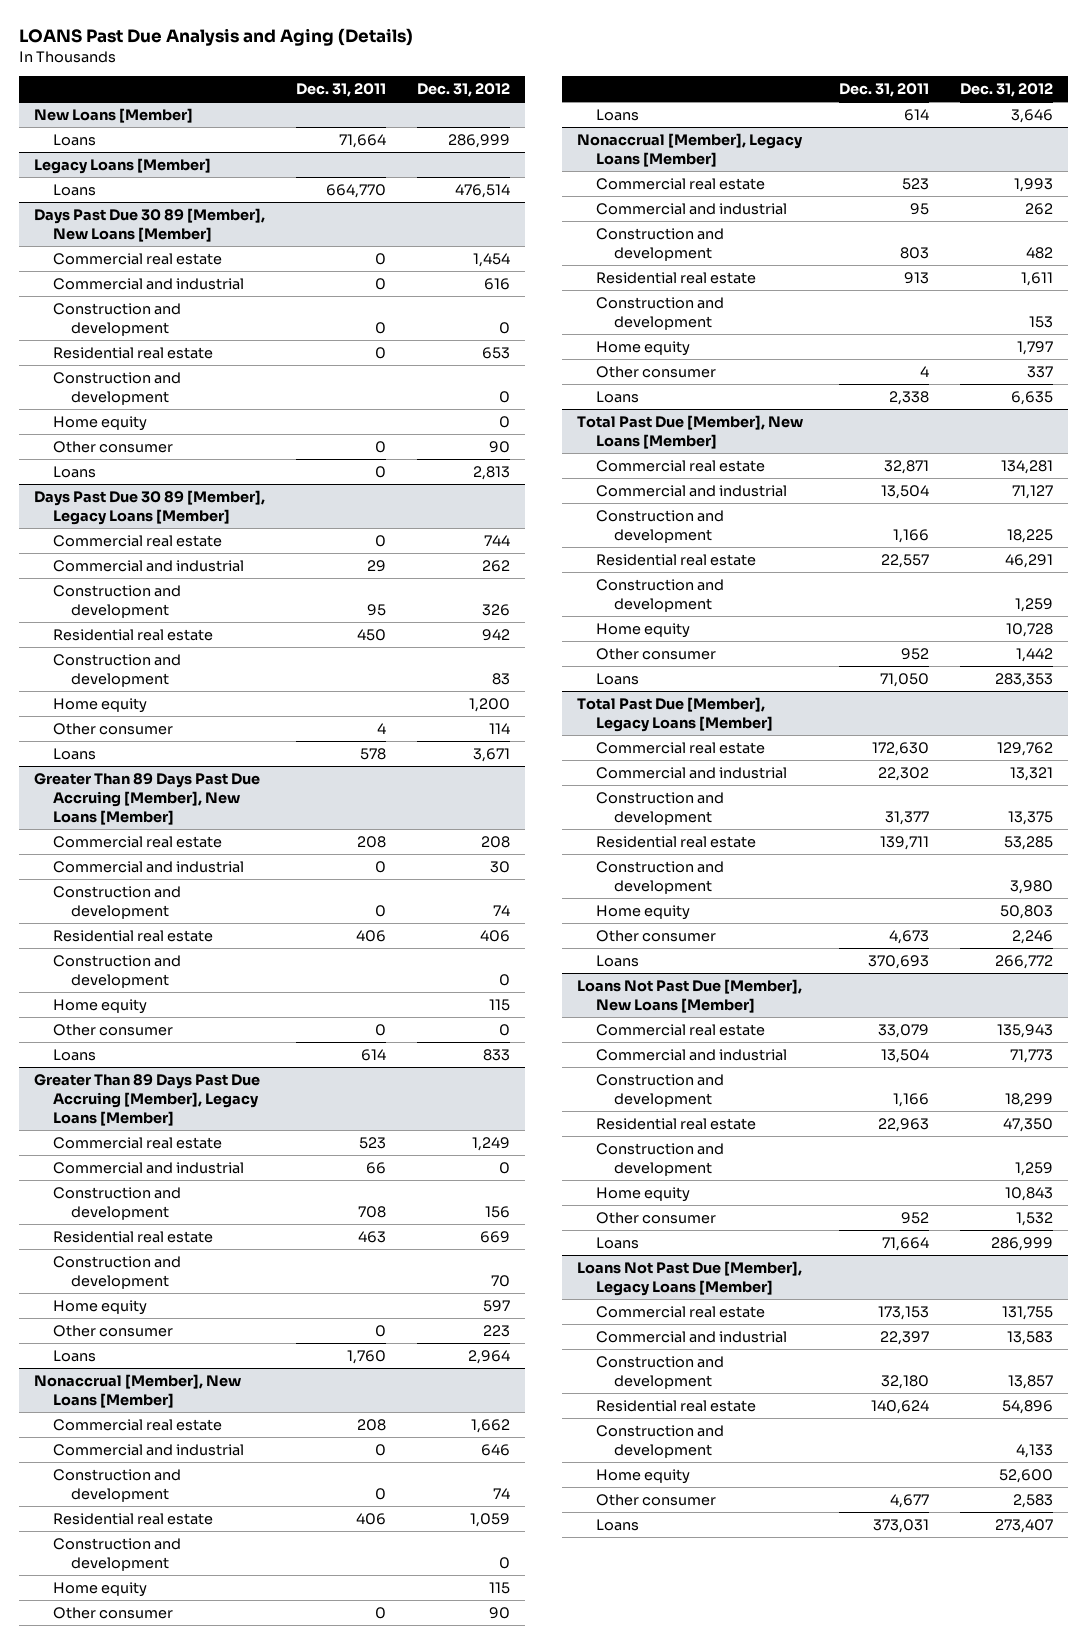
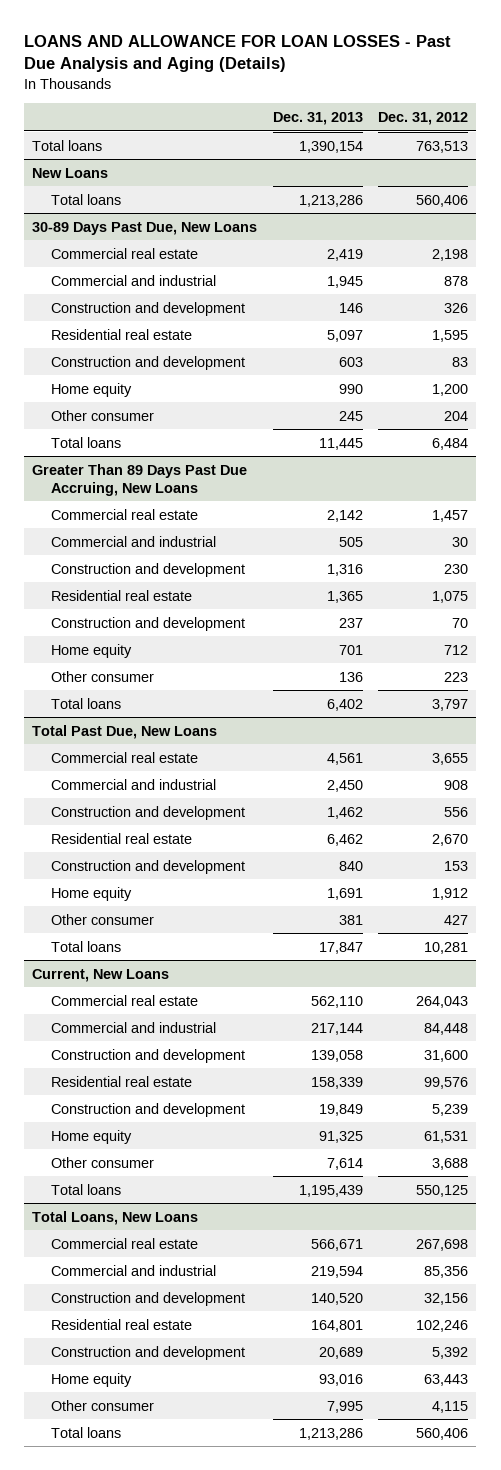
- LOANS Past Due Analysis and Aging (Details)
+ LOANS AND ALLOWANCE FOR LOAN LOSSES - Past Due Analysis and Aging (Details)
- | Dec. 31, 2011 | Dec. 31, 2012
+ | Dec. 31, 2013 | Dec. 31, 2012
- New Loans [Member]
- Loans | 71,664 | 286,999
- Legacy Loans [Member]
- Loans | 664,770 | 476,514
- Days Past Due 30 89 [Member], New Loans [Member]
- Commercial real estate | 0 | 1,454
- Commercial and industrial | 0 | 616
- Construction and development | 0 | 0
- Residential real estate | 0 | 653
- Construction and development | | 0
- Home equity | | 0
- Other consumer | 0 | 90
- Loans | 0 | 2,813
- Days Past Due 30 89 [Member], Legacy Loans [Member]
- Commercial real estate | 0 | 744
- Commercial and industrial | 29 | 262
+ Total loans | 1,390,154 | 763,513
+ New Loans
+ Total loans | 1,213,286 | 560,406
+ 30-89 Days Past Due, New Loans
+ Commercial real estate | 2,419 | 2,198
+ Commercial and industrial | 1,945 | 878
- Residential real estate | 450 | 942
+ Residential real estate | 5,097 | 1,595
- Other consumer | 4 | 114
- Loans | 578 | 3,671
- Greater Than 89 Days Past Due Accruing [Member], New Loans [Member]
- Commercial real estate | 208 | 208
+ Other consumer | 245 | 204
+ Total loans | 11,445 | 6,484
+ Greater Than 89 Days Past Due Accruing, New Loans
+ Commercial real estate | 2,142 | 1,457
- Construction and development | 0 | 74
- Residential real estate | 406 | 406
- Construction and development | | 0
- Home equity | | 115
- Other consumer | 0 | 0
- Loans | 614 | 833
- Greater Than 89 Days Past Due Accruing [Member], Legacy Loans [Member]
- Commercial real estate | 523 | 1,249
- Commercial and industrial | 66 | 0
- Construction and development | 708 | 156
- Residential real estate | 463 | 669
+ Construction and development | 1,316 | 230
+ Residential real estate | 1,365 | 1,075
- Home equity | | 597
+ Home equity | 701 | 712
- Loans | 1,760 | 2,964
- Nonaccrual [Member], New Loans [Member]
- Commercial real estate | 208 | 1,662
- Commercial and industrial | 0 | 646
- Construction and development | 0 | 74
- Residential real estate | 406 | 1,059
- Construction and development | | 0
- Home equity | | 115
- Other consumer | 0 | 90
- Loans | 614 | 3,646
- Nonaccrual [Member], Legacy Loans [Member]
- Commercial real estate | 523 | 1,993
- Commercial and industrial | 95 | 262
- Construction and development | 803 | 482
- Residential real estate | 913 | 1,611
+ Total loans | 6,402 | 3,797
+ Total Past Due, New Loans
+ Commercial real estate | 4,561 | 3,655
+ Commercial and industrial | 2,450 | 908
+ Construction and development | 1,462 | 556
+ Residential real estate | 6,462 | 2,670
- Home equity | | 1,797
- Other consumer | 4 | 337
- Loans | 2,338 | 6,635
- Total Past Due [Member], New Loans [Member]
- Commercial real estate | 32,871 | 134,281
- Commercial and industrial | 13,504 | 71,127
- Construction and development | 1,166 | 18,225
- Residential real estate | 22,557 | 46,291
- Construction and development | | 1,259
- Home equity | | 10,728
- Other consumer | 952 | 1,442
- Loans | 71,050 | 283,353
- Total Past Due [Member], Legacy Loans [Member]
- Commercial real estate | 172,630 | 129,762
- Commercial and industrial | 22,302 | 13,321
- Construction and development | 31,377 | 13,375
- Residential real estate | 139,711 | 53,285
- Construction and development | | 3,980
- Home equity | | 50,803
- Other consumer | 4,673 | 2,246
- Loans | 370,693 | 266,772
- Loans Not Past Due [Member], New Loans [Member]
- Commercial real estate | 33,079 | 135,943
- Commercial and industrial | 13,504 | 71,773
- Construction and development | 1,166 | 18,299
- Residential real estate | 22,963 | 47,350
- Construction and development | | 1,259
- Home equity | | 10,843
- Other consumer | 952 | 1,532
- Loans | 71,664 | 286,999
- Loans Not Past Due [Member], Legacy Loans [Member]
- Commercial real estate | 173,153 | 131,755
- Commercial and industrial | 22,397 | 13,583
- Construction and development | 32,180 | 13,857
- Residential real estate | 140,624 | 54,896
- Construction and development | | 4,133
- Home equity | | 52,600
- Other consumer | 4,677 | 2,583
- Loans | 373,031 | 273,407
+ Home equity | 1,691 | 1,912
+ Other consumer | 381 | 427
+ Total loans | 17,847 | 10,281
+ Current, New Loans
+ Commercial real estate | 562,110 | 264,043
+ Commercial and industrial | 217,144 | 84,448
+ Construction and development | 139,058 | 31,600
+ Residential real estate | 158,339 | 99,576
+ Construction and development | 19,849 | 5,239
+ Home equity | 91,325 | 61,531
+ Other consumer | 7,614 | 3,688
+ Total loans | 1,195,439 | 550,125
+ Total Loans, New Loans
+ Commercial real estate | 566,671 | 267,698
+ Commercial and industrial | 219,594 | 85,356
+ Construction and development | 140,520 | 32,156
+ Residential real estate | 164,801 | 102,246
+ Construction and development | 20,689 | 5,392
+ Home equity | 93,016 | 63,443
+ Other consumer | 7,995 | 4,115
+ Total loans | 1,213,286 | 560,406

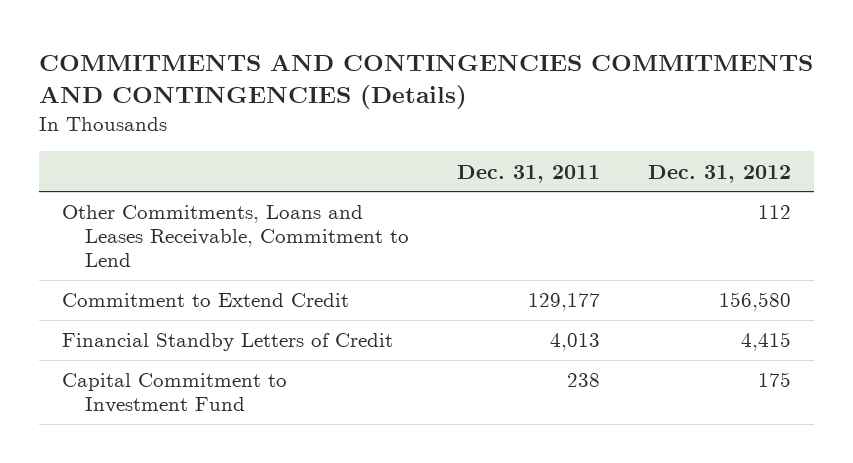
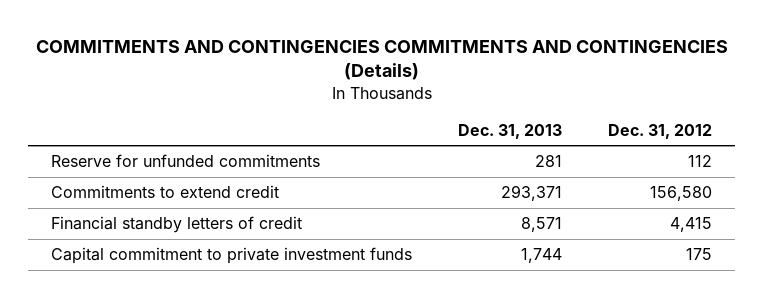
- | Dec. 31, 2011 | Dec. 31, 2012
+ | Dec. 31, 2013 | Dec. 31, 2012
- Other Commitments, Loans and Leases Receivable, Commitment to Lend | | 112
- Commitment to Extend Credit | 129,177 | 156,580
- Financial Standby Letters of Credit | 4,013 | 4,415
- Capital Commitment to Investment Fund | 238 | 175
+ Reserve for unfunded commitments | 281 | 112
+ Commitments to extend credit | 293,371 | 156,580
+ Financial standby letters of credit | 8,571 | 4,415
+ Capital commitment to private investment funds | 1,744 | 175

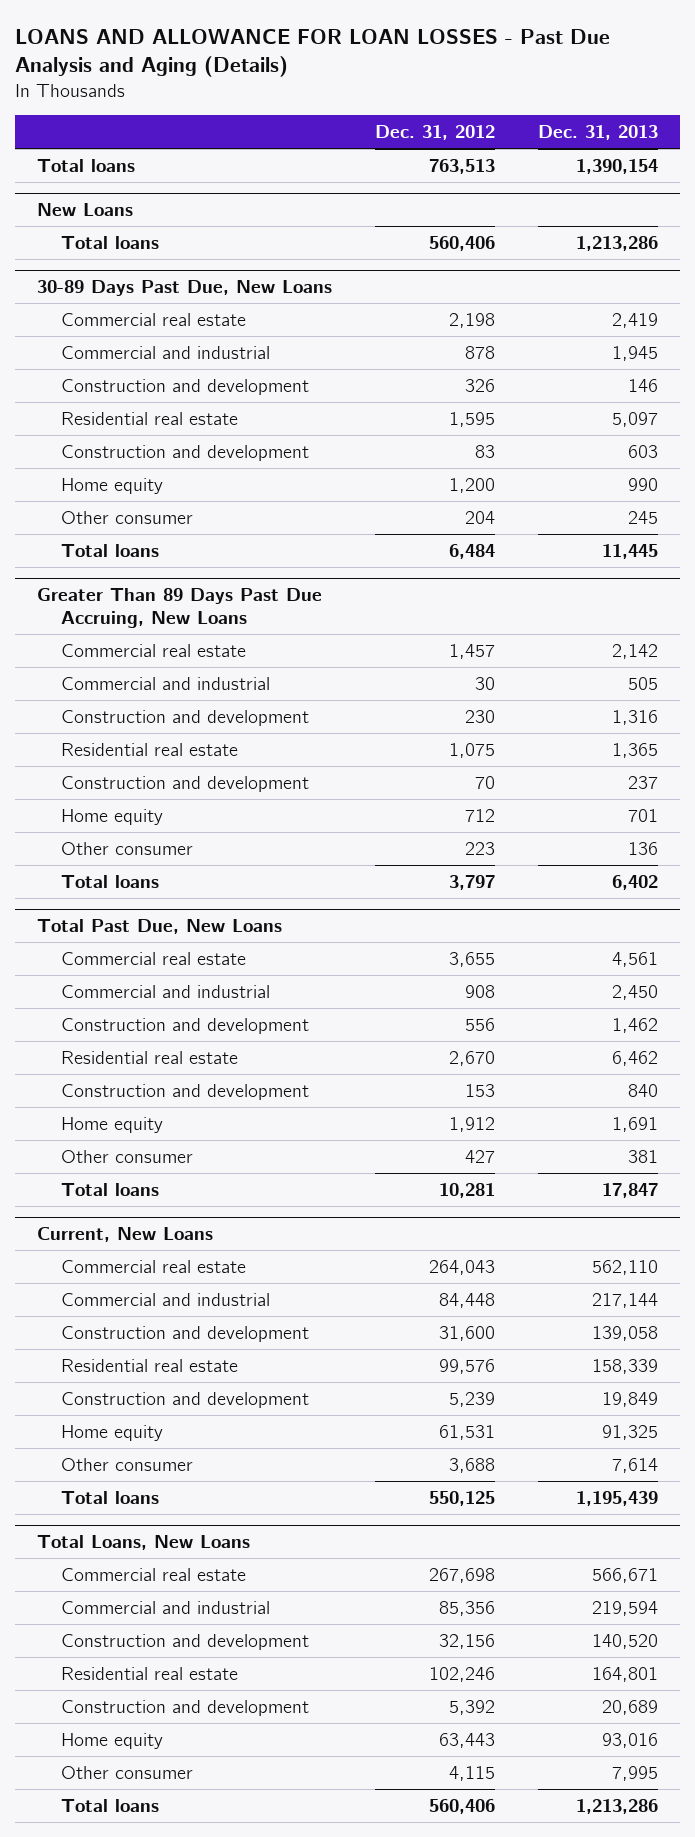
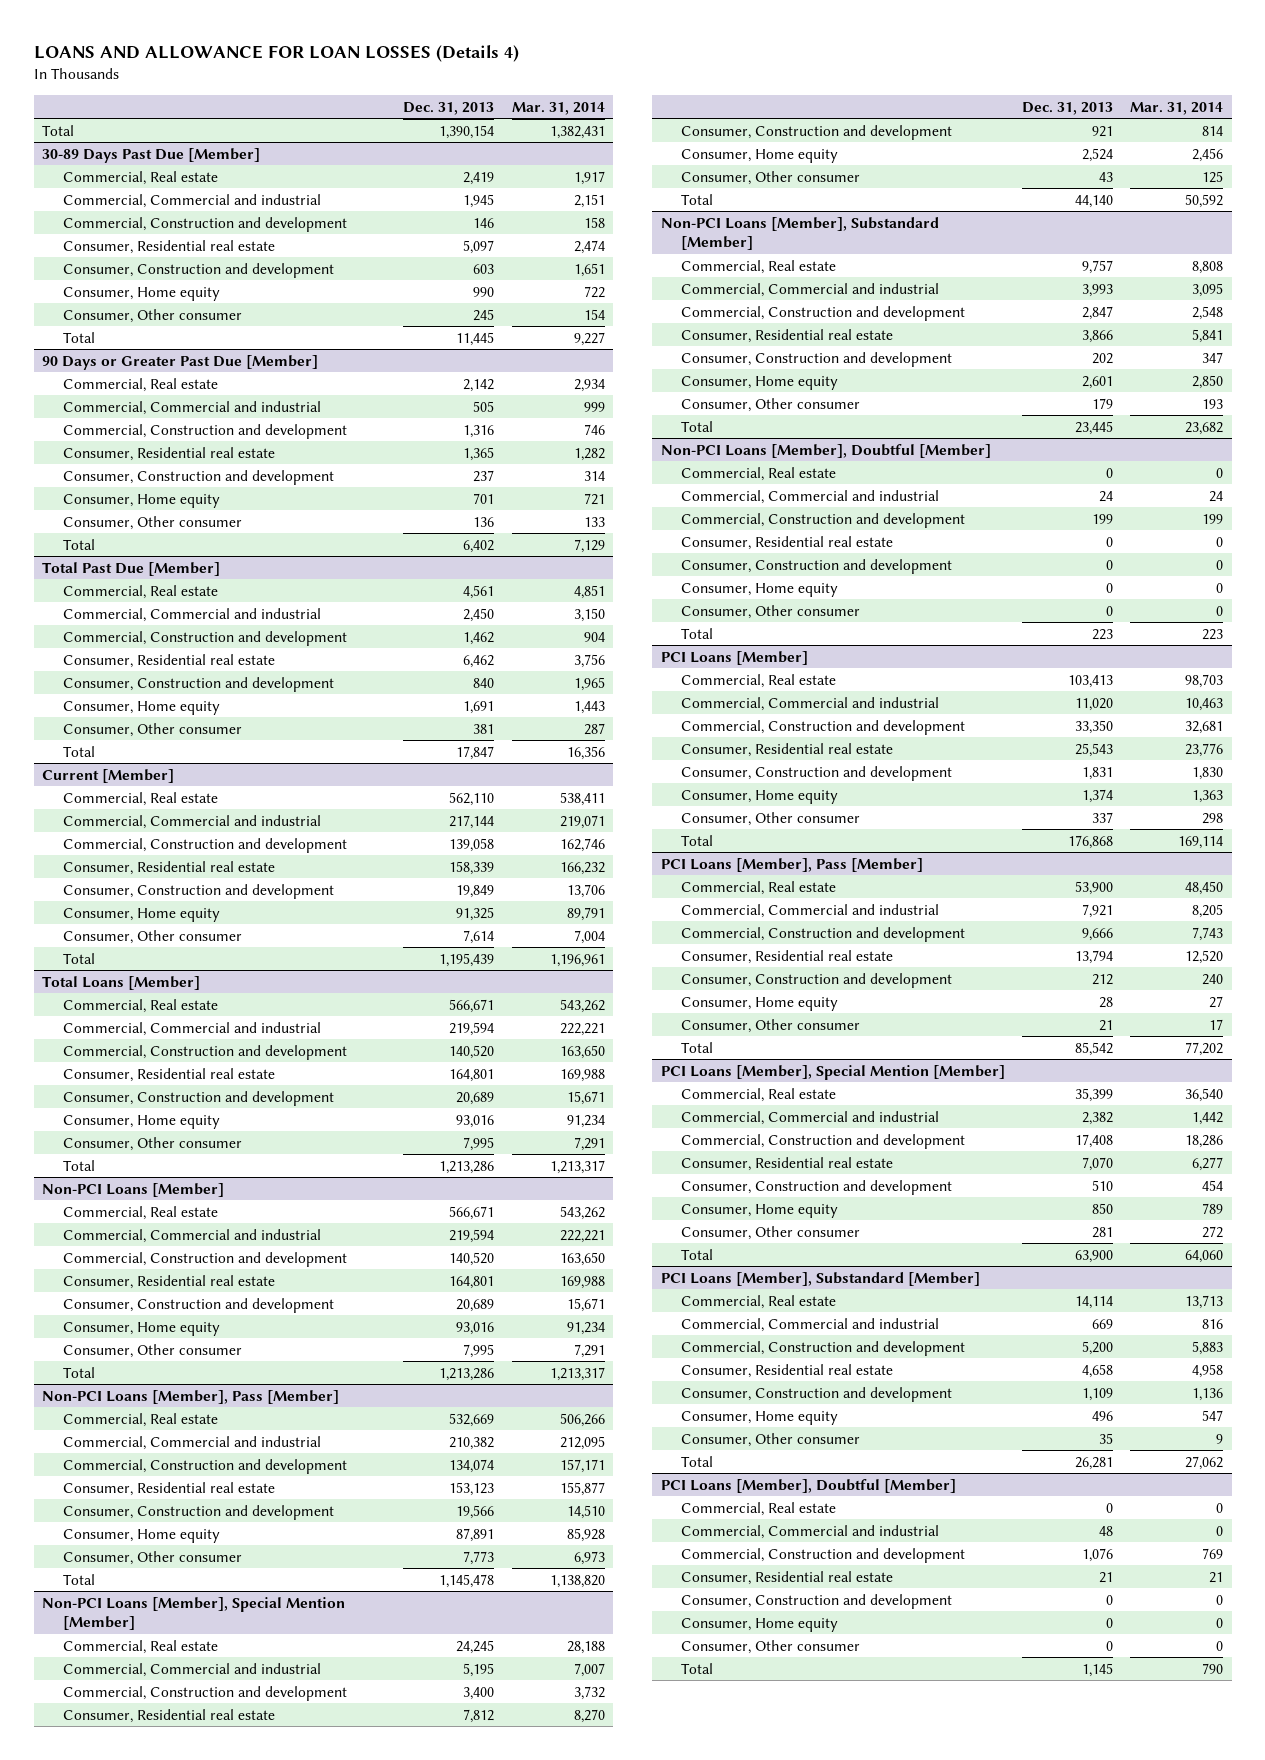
- LOANS AND ALLOWANCE FOR LOAN LOSSES - Past Due Analysis and Aging (Details)
+ LOANS AND ALLOWANCE FOR LOAN LOSSES (Details 4)
- | Dec. 31, 2012 | Dec. 31, 2013
+ | Dec. 31, 2013 | Mar. 31, 2014
- Total loans | 763,513 | 1,390,154
- New Loans
- Total loans | 560,406 | 1,213,286
- 30-89 Days Past Due, New Loans
- Commercial real estate | 2,198 | 2,419
- Commercial and industrial | 878 | 1,945
- Construction and development | 326 | 146
- Residential real estate | 1,595 | 5,097
- Construction and development | 83 | 603
- Home equity | 1,200 | 990
- Other consumer | 204 | 245
- Total loans | 6,484 | 11,445
- Greater Than 89 Days Past Due Accruing, New Loans
- Commercial real estate | 1,457 | 2,142
- Commercial and industrial | 30 | 505
- Construction and development | 230 | 1,316
- Residential real estate | 1,075 | 1,365
- Construction and development | 70 | 237
- Home equity | 712 | 701
- Other consumer | 223 | 136
- Total loans | 3,797 | 6,402
- Total Past Due, New Loans
- Commercial real estate | 3,655 | 4,561
- Commercial and industrial | 908 | 2,450
- Construction and development | 556 | 1,462
- Residential real estate | 2,670 | 6,462
- Construction and development | 153 | 840
- Home equity | 1,912 | 1,691
- Other consumer | 427 | 381
- Total loans | 10,281 | 17,847
- Current, New Loans
- Commercial real estate | 264,043 | 562,110
- Commercial and industrial | 84,448 | 217,144
- Construction and development | 31,600 | 139,058
- Residential real estate | 99,576 | 158,339
- Construction and development | 5,239 | 19,849
- Home equity | 61,531 | 91,325
- Other consumer | 3,688 | 7,614
- Total loans | 550,125 | 1,195,439
- Total Loans, New Loans
- Commercial real estate | 267,698 | 566,671
- Commercial and industrial | 85,356 | 219,594
- Construction and development | 32,156 | 140,520
- Residential real estate | 102,246 | 164,801
- Construction and development | 5,392 | 20,689
- Home equity | 63,443 | 93,016
- Other consumer | 4,115 | 7,995
- Total loans | 560,406 | 1,213,286
+ Total | 1,390,154 | 1,382,431
+ 30-89 Days Past Due [Member]
+ Commercial, Real estate | 2,419 | 1,917
+ Commercial, Commercial and industrial | 1,945 | 2,151
+ Commercial, Construction and development | 146 | 158
+ Consumer, Residential real estate | 5,097 | 2,474
+ Consumer, Construction and development | 603 | 1,651
+ Consumer, Home equity | 990 | 722
+ Consumer, Other consumer | 245 | 154
+ Total | 11,445 | 9,227
+ 90 Days or Greater Past Due [Member]
+ Commercial, Real estate | 2,142 | 2,934
+ Commercial, Commercial and industrial | 505 | 999
+ Commercial, Construction and development | 1,316 | 746
+ Consumer, Residential real estate | 1,365 | 1,282
+ Consumer, Construction and development | 237 | 314
+ Consumer, Home equity | 701 | 721
+ Consumer, Other consumer | 136 | 133
+ Total | 6,402 | 7,129
+ Total Past Due [Member]
+ Commercial, Real estate | 4,561 | 4,851
+ Commercial, Commercial and industrial | 2,450 | 3,150
+ Commercial, Construction and development | 1,462 | 904
+ Consumer, Residential real estate | 6,462 | 3,756
+ Consumer, Construction and development | 840 | 1,965
+ Consumer, Home equity | 1,691 | 1,443
+ Consumer, Other consumer | 381 | 287
+ Total | 17,847 | 16,356
+ Current [Member]
+ Commercial, Real estate | 562,110 | 538,411
+ Commercial, Commercial and industrial | 217,144 | 219,071
+ Commercial, Construction and development | 139,058 | 162,746
+ Consumer, Residential real estate | 158,339 | 166,232
+ Consumer, Construction and development | 19,849 | 13,706
+ Consumer, Home equity | 91,325 | 89,791
+ Consumer, Other consumer | 7,614 | 7,004
+ Total | 1,195,439 | 1,196,961
+ Total Loans [Member]
+ Commercial, Real estate | 566,671 | 543,262
+ Commercial, Commercial and industrial | 219,594 | 222,221
+ Commercial, Construction and development | 140,520 | 163,650
+ Consumer, Residential real estate | 164,801 | 169,988
+ Consumer, Construction and development | 20,689 | 15,671
+ Consumer, Home equity | 93,016 | 91,234
+ Consumer, Other consumer | 7,995 | 7,291
+ Total | 1,213,286 | 1,213,317
+ Non-PCI Loans [Member]
+ Commercial, Real estate | 566,671 | 543,262
+ Commercial, Commercial and industrial | 219,594 | 222,221
+ Commercial, Construction and development | 140,520 | 163,650
+ Consumer, Residential real estate | 164,801 | 169,988
+ Consumer, Construction and development | 20,689 | 15,671
+ Consumer, Home equity | 93,016 | 91,234
+ Consumer, Other consumer | 7,995 | 7,291
+ Total | 1,213,286 | 1,213,317
+ Non-PCI Loans [Member], Pass [Member]
+ Commercial, Real estate | 532,669 | 506,266
+ Commercial, Commercial and industrial | 210,382 | 212,095
+ Commercial, Construction and development | 134,074 | 157,171
+ Consumer, Residential real estate | 153,123 | 155,877
+ Consumer, Construction and development | 19,566 | 14,510
+ Consumer, Home equity | 87,891 | 85,928
+ Consumer, Other consumer | 7,773 | 6,973
+ Total | 1,145,478 | 1,138,820
+ Non-PCI Loans [Member], Special Mention [Member]
+ Commercial, Real estate | 24,245 | 28,188
+ Commercial, Commercial and industrial | 5,195 | 7,007
+ Commercial, Construction and development | 3,400 | 3,732
+ Consumer, Residential real estate | 7,812 | 8,270
+ Consumer, Construction and development | 921 | 814
+ Consumer, Home equity | 2,524 | 2,456
+ Consumer, Other consumer | 43 | 125
+ Total | 44,140 | 50,592
+ Non-PCI Loans [Member], Substandard [Member]
+ Commercial, Real estate | 9,757 | 8,808
+ Commercial, Commercial and industrial | 3,993 | 3,095
+ Commercial, Construction and development | 2,847 | 2,548
+ Consumer, Residential real estate | 3,866 | 5,841
+ Consumer, Construction and development | 202 | 347
+ Consumer, Home equity | 2,601 | 2,850
+ Consumer, Other consumer | 179 | 193
+ Total | 23,445 | 23,682
+ Non-PCI Loans [Member], Doubtful [Member]
+ Commercial, Real estate | 0 | 0
+ Commercial, Commercial and industrial | 24 | 24
+ Commercial, Construction and development | 199 | 199
+ Consumer, Residential real estate | 0 | 0
+ Consumer, Construction and development | 0 | 0
+ Consumer, Home equity | 0 | 0
+ Consumer, Other consumer | 0 | 0
+ Total | 223 | 223
+ PCI Loans [Member]
+ Commercial, Real estate | 103,413 | 98,703
+ Commercial, Commercial and industrial | 11,020 | 10,463
+ Commercial, Construction and development | 33,350 | 32,681
+ Consumer, Residential real estate | 25,543 | 23,776
+ Consumer, Construction and development | 1,831 | 1,830
+ Consumer, Home equity | 1,374 | 1,363
+ Consumer, Other consumer | 337 | 298
+ Total | 176,868 | 169,114
+ PCI Loans [Member], Pass [Member]
+ Commercial, Real estate | 53,900 | 48,450
+ Commercial, Commercial and industrial | 7,921 | 8,205
+ Commercial, Construction and development | 9,666 | 7,743
+ Consumer, Residential real estate | 13,794 | 12,520
+ Consumer, Construction and development | 212 | 240
+ Consumer, Home equity | 28 | 27
+ Consumer, Other consumer | 21 | 17
+ Total | 85,542 | 77,202
+ PCI Loans [Member], Special Mention [Member]
+ Commercial, Real estate | 35,399 | 36,540
+ Commercial, Commercial and industrial | 2,382 | 1,442
+ Commercial, Construction and development | 17,408 | 18,286
+ Consumer, Residential real estate | 7,070 | 6,277
+ Consumer, Construction and development | 510 | 454
+ Consumer, Home equity | 850 | 789
+ Consumer, Other consumer | 281 | 272
+ Total | 63,900 | 64,060
+ PCI Loans [Member], Substandard [Member]
+ Commercial, Real estate | 14,114 | 13,713
+ Commercial, Commercial and industrial | 669 | 816
+ Commercial, Construction and development | 5,200 | 5,883
+ Consumer, Residential real estate | 4,658 | 4,958
+ Consumer, Construction and development | 1,109 | 1,136
+ Consumer, Home equity | 496 | 547
+ Consumer, Other consumer | 35 | 9
+ Total | 26,281 | 27,062
+ PCI Loans [Member], Doubtful [Member]
+ Commercial, Real estate | 0 | 0
+ Commercial, Commercial and industrial | 48 | 0
+ Commercial, Construction and development | 1,076 | 769
+ Consumer, Residential real estate | 21 | 21
+ Consumer, Construction and development | 0 | 0
+ Consumer, Home equity | 0 | 0
+ Consumer, Other consumer | 0 | 0
+ Total | 1,145 | 790

